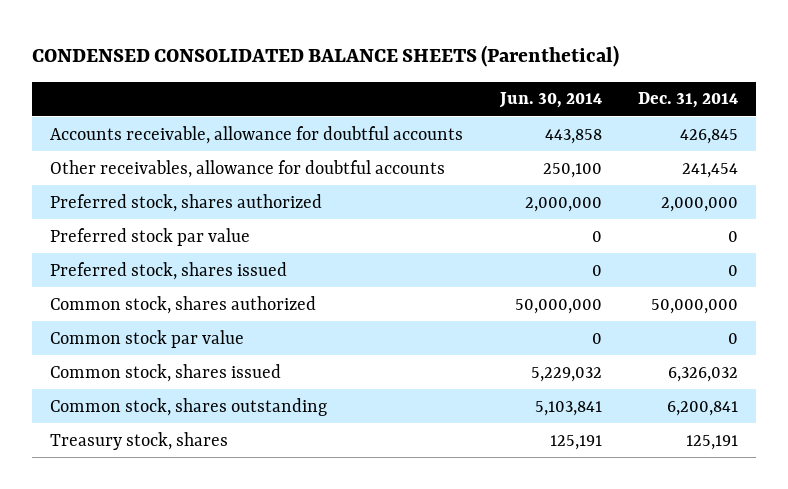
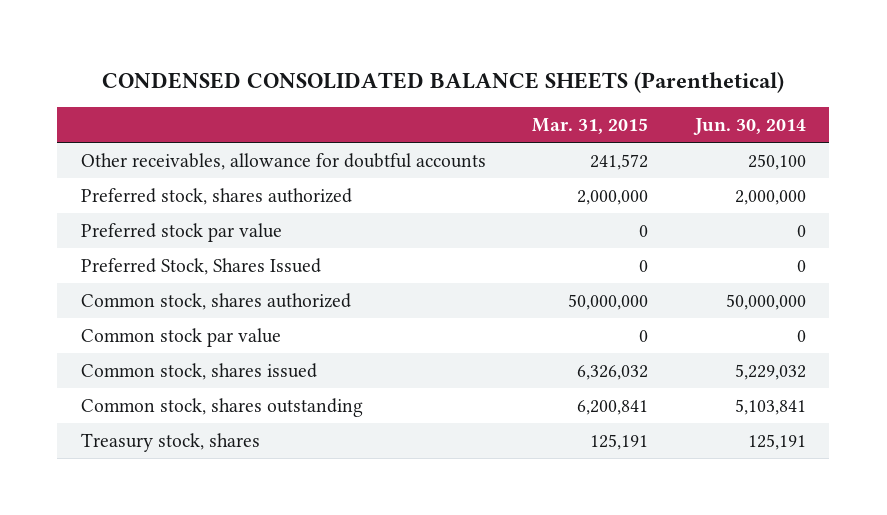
- | Jun. 30, 2014 | Dec. 31, 2014
+ | Mar. 31, 2015 | Jun. 30, 2014
- Accounts receivable, allowance for doubtful accounts | 443,858 | 426,845
- Preferred stock, shares issued | 0 | 0
+ Preferred Stock, Shares Issued | 0 | 0

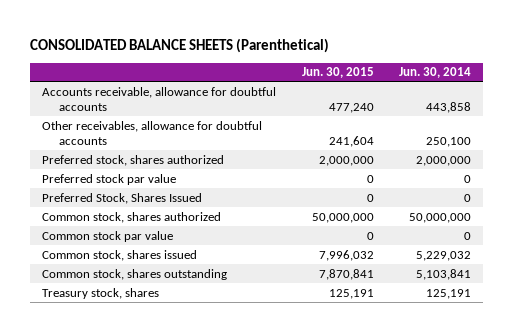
- CONDENSED CONSOLIDATED BALANCE SHEETS (Parenthetical)
+ CONSOLIDATED BALANCE SHEETS (Parenthetical)
- | Mar. 31, 2015 | Jun. 30, 2014
+ | Jun. 30, 2015 | Jun. 30, 2014
+ Accounts receivable, allowance for doubtful accounts | 477,240 | 443,858

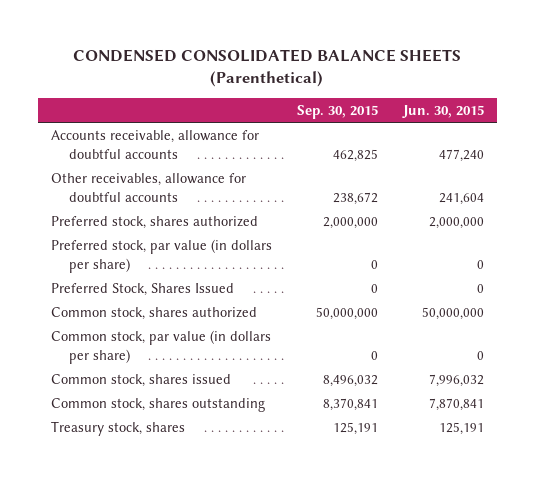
- CONSOLIDATED BALANCE SHEETS (Parenthetical)
+ CONDENSED CONSOLIDATED BALANCE SHEETS (Parenthetical)
- | Jun. 30, 2015 | Jun. 30, 2014
+ | Sep. 30, 2015 | Jun. 30, 2015
- Preferred stock par value | 0 | 0
+ Preferred stock, par value (in dollars per share) | 0 | 0
- Common stock par value | 0 | 0
+ Common stock, par value (in dollars per share) | 0 | 0

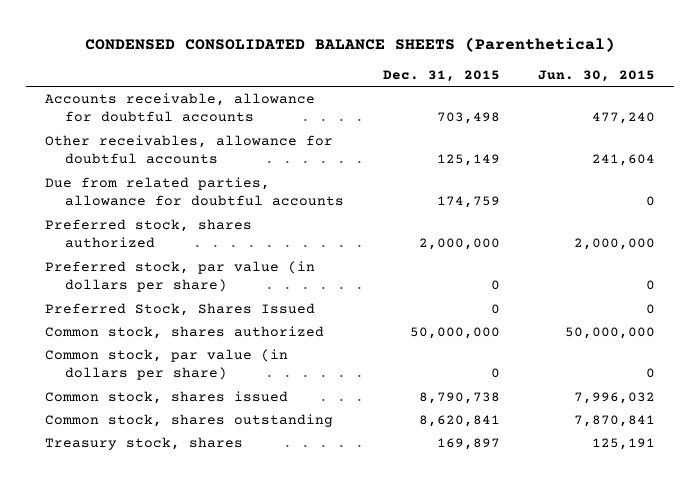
- | Sep. 30, 2015 | Jun. 30, 2015
+ | Dec. 31, 2015 | Jun. 30, 2015
+ Due from related parties, allowance for doubtful accounts | 174,759 | 0

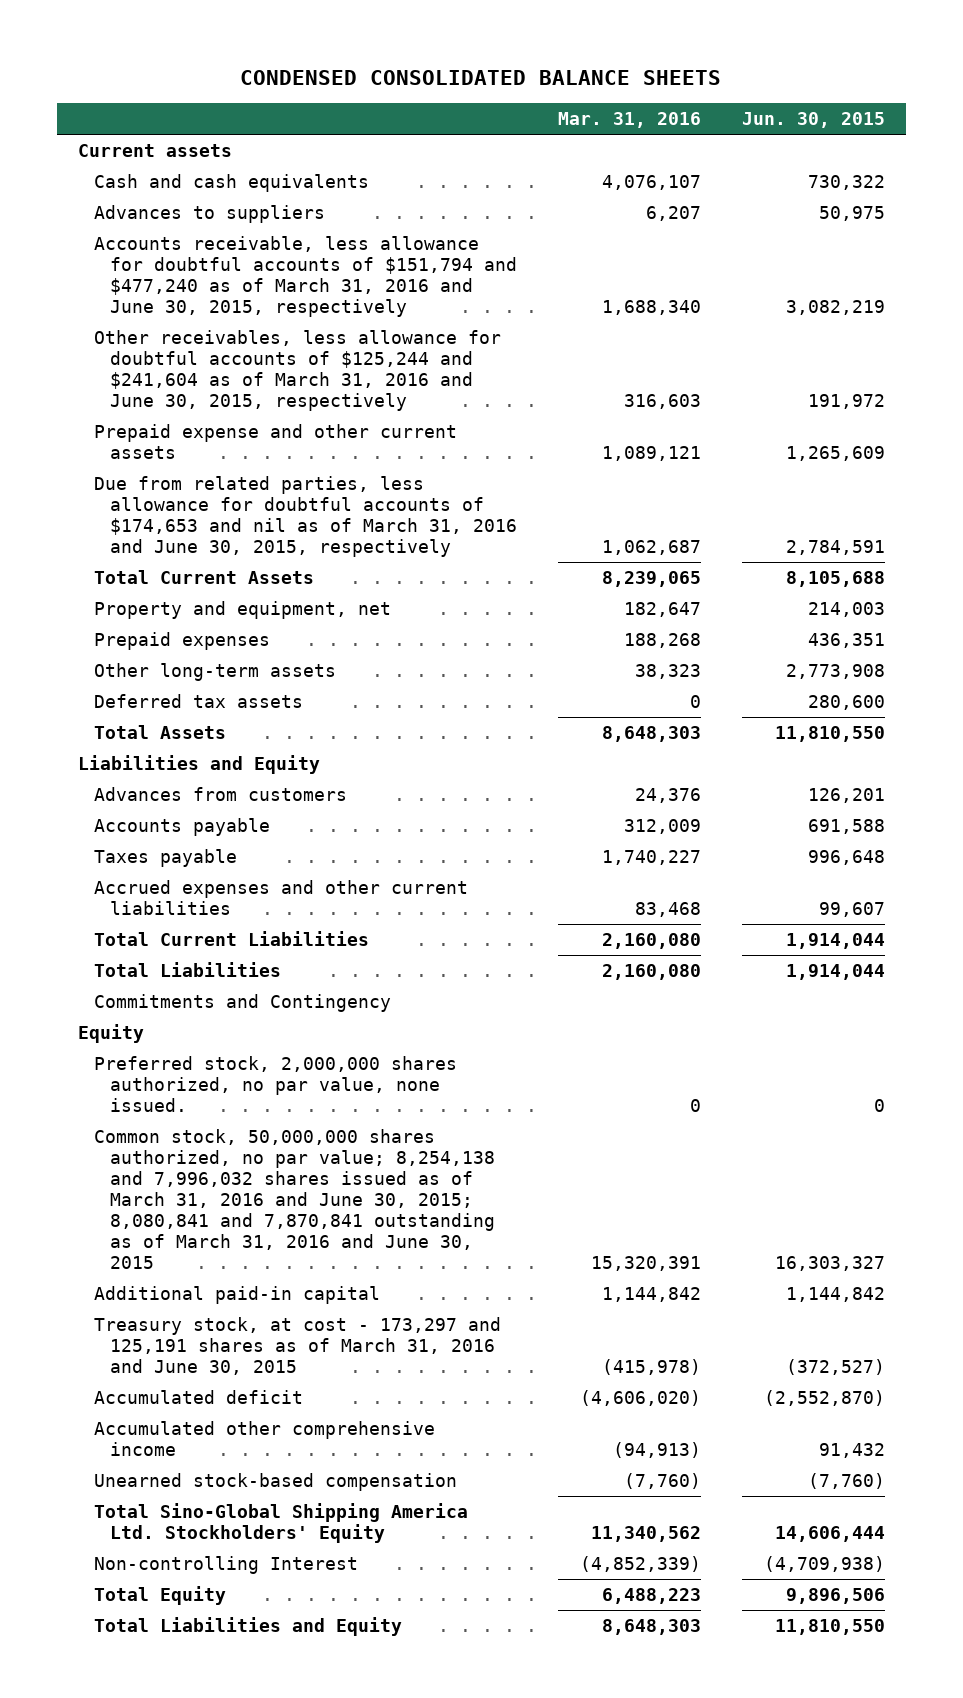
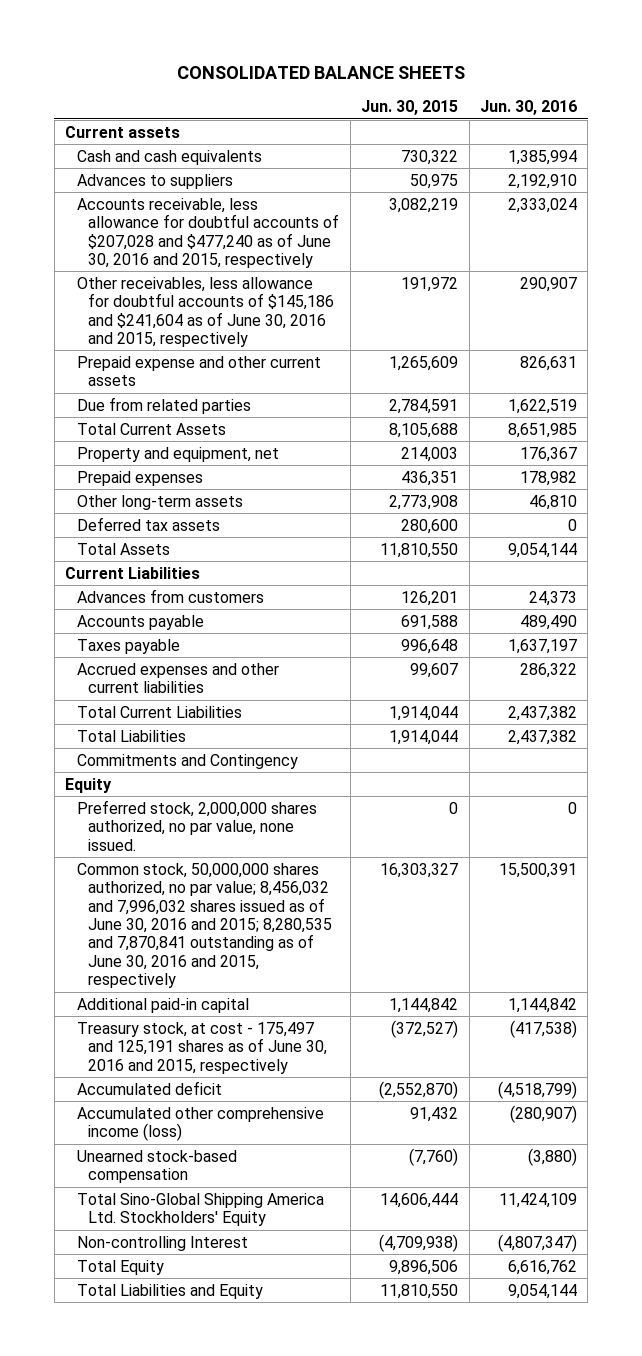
- CONDENSED CONSOLIDATED BALANCE SHEETS
+ CONSOLIDATED BALANCE SHEETS
- | Mar. 31, 2016 | Jun. 30, 2015
+ | Jun. 30, 2015 | Jun. 30, 2016
- Accounts receivable, less allowance for doubtful accounts of $151,794 and $477,240 as of March 31, 2016 and June 30, 2015, respectively | 1,688,340 | 3,082,219
- Other receivables, less allowance for doubtful accounts of $125,244 and $241,604 as of March 31, 2016 and June 30, 2015, respectively | 316,603 | 191,972
+ Accounts receivable, less allowance for doubtful accounts of $207,028 and $477,240 as of June 30, 2016 and 2015, respectively | 3,082,219 | 2,333,024
+ Other receivables, less allowance for doubtful accounts of $145,186 and $241,604 as of June 30, 2016 and 2015, respectively | 191,972 | 290,907
- Due from related parties, less allowance for doubtful accounts of $174,653 and nil as of March 31, 2016 and June 30, 2015, respectively | 1,062,687 | 2,784,591
+ Due from related parties | 2,784,591 | 1,622,519
- Liabilities and Equity
+ Current Liabilities
- Common stock, 50,000,000 shares authorized, no par value; 8,254,138 and 7,996,032 shares issued as of March 31, 2016 and June 30, 2015; 8,080,841 and 7,870,841 outstanding as of March 31, 2016 and June 30, 2015 | 15,320,391 | 16,303,327
+ Common stock, 50,000,000 shares authorized, no par value; 8,456,032 and 7,996,032 shares issued as of June 30, 2016 and 2015; 8,280,535 and 7,870,841 outstanding as of June 30, 2016 and 2015, respectively | 16,303,327 | 15,500,391
- Treasury stock, at cost - 173,297 and 125,191 shares as of March 31, 2016 and June 30, 2015 | (415,978) | (372,527)
+ Treasury stock, at cost - 175,497 and 125,191 shares as of June 30, 2016 and 2015, respectively | (372,527) | (417,538)
- Accumulated other comprehensive income | (94,913) | 91,432
+ Accumulated other comprehensive income (loss) | 91,432 | (280,907)

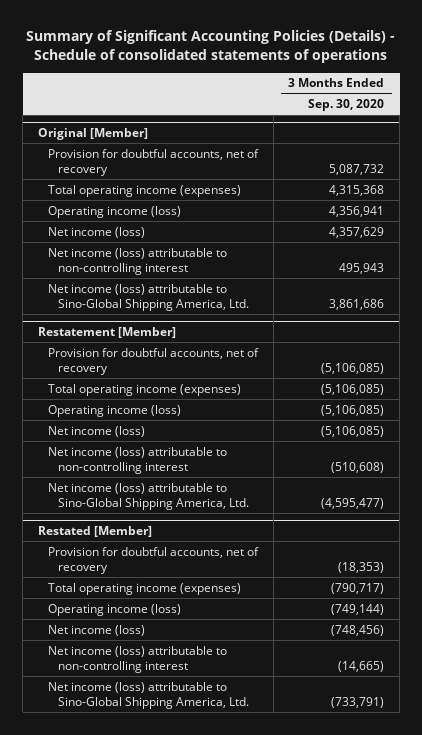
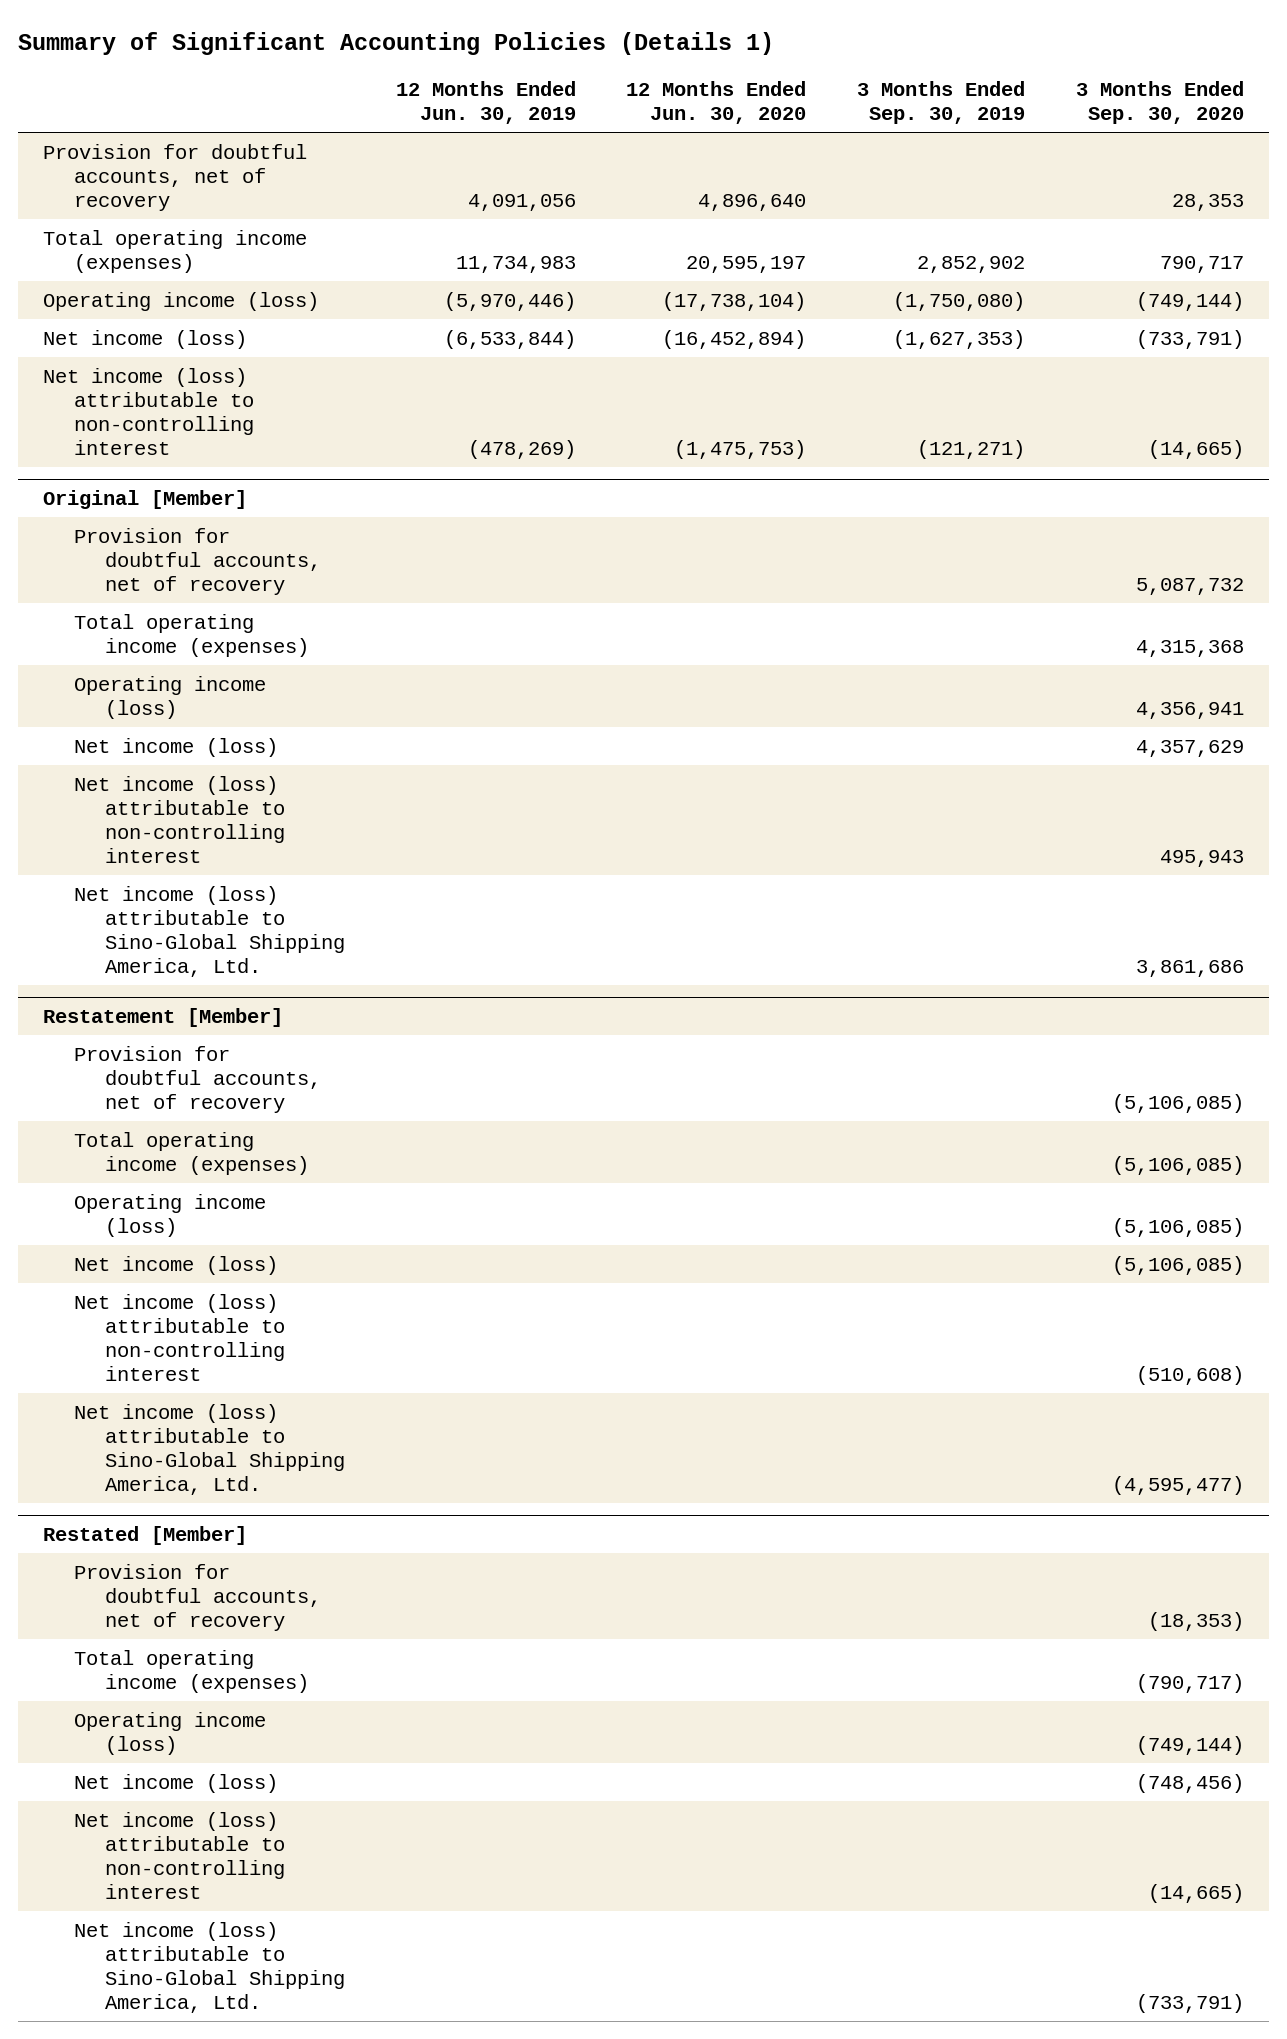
- Summary of Significant Accounting Policies (Details) - Schedule of consolidated statements of operations
+ Summary of Significant Accounting Policies (Details 1)
- | 3 Months Ended Sep. 30, 2020
+ | 12 Months Ended Jun. 30, 2019 | 12 Months Ended Jun. 30, 2020 | 3 Months Ended Sep. 30, 2019 | 3 Months Ended Sep. 30, 2020
+ Provision for doubtful accounts, net of recovery | 4,091,056 | 4,896,640 | | 28,353
+ Total operating income (expenses) | 11,734,983 | 20,595,197 | 2,852,902 | 790,717
+ Operating income (loss) | (5,970,446) | (17,738,104) | (1,750,080) | (749,144)
+ Net income (loss) | (6,533,844) | (16,452,894) | (1,627,353) | (733,791)
+ Net income (loss) attributable to non-controlling interest | (478,269) | (1,475,753) | (121,271) | (14,665)

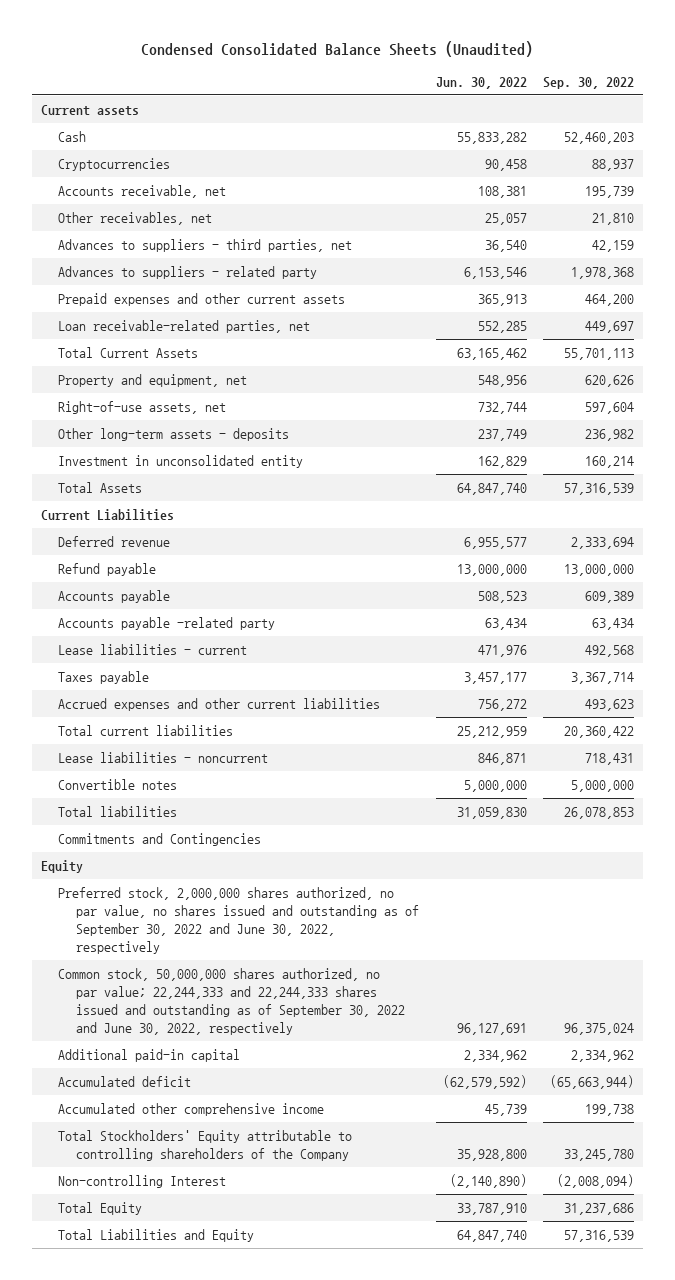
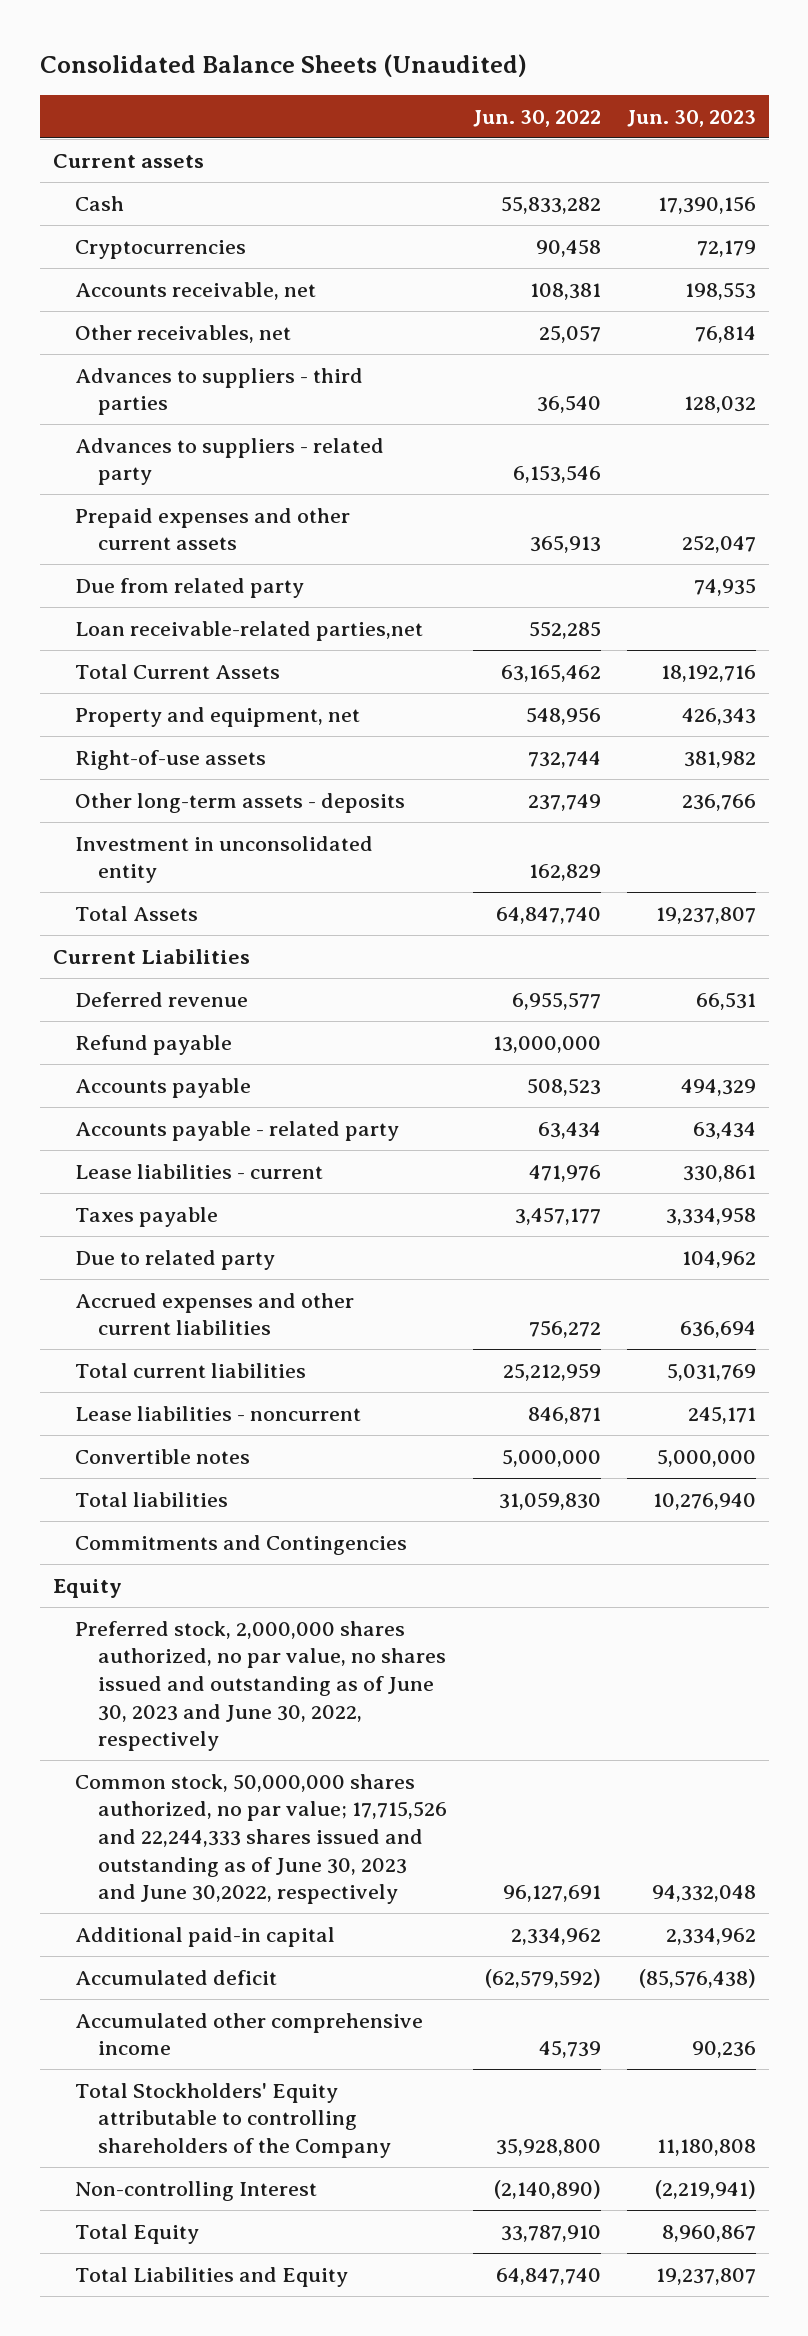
- Condensed Consolidated Balance Sheets (Unaudited)
+ Consolidated Balance Sheets (Unaudited)
- | Jun. 30, 2022 | Sep. 30, 2022
+ | Jun. 30, 2022 | Jun. 30, 2023
- Advances to suppliers - third parties, net | 36,540 | 42,159
+ Advances to suppliers - third parties | 36,540 | 128,032
- Loan receivable-related parties, net | 552,285 | 449,697
+ Due from related party | | 74,935
+ Loan receivable-related parties,net | 552,285 |
- Right-of-use assets, net | 732,744 | 597,604
+ Right-of-use assets | 732,744 | 381,982
- Accounts payable -related party | 63,434 | 63,434
+ Accounts payable - related party | 63,434 | 63,434
+ Due to related party | | 104,962
- Preferred stock, 2,000,000 shares authorized, no par value, no shares issued and outstanding as of September 30, 2022 and June 30, 2022, respectively
- Common stock, 50,000,000 shares authorized, no par value; 22,244,333 and 22,244,333 shares issued and outstanding as of September 30, 2022 and June 30, 2022, respectively | 96,127,691 | 96,375,024
+ Preferred stock, 2,000,000 shares authorized, no par value, no shares issued and outstanding as of June 30, 2023 and June 30, 2022, respectively
+ Common stock, 50,000,000 shares authorized, no par value; 17,715,526 and 22,244,333 shares issued and outstanding as of June 30, 2023 and June 30,2022, respectively | 96,127,691 | 94,332,048

